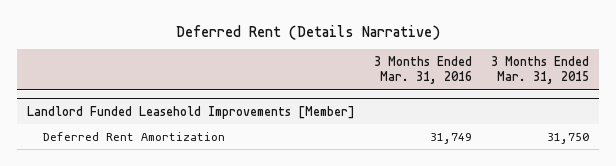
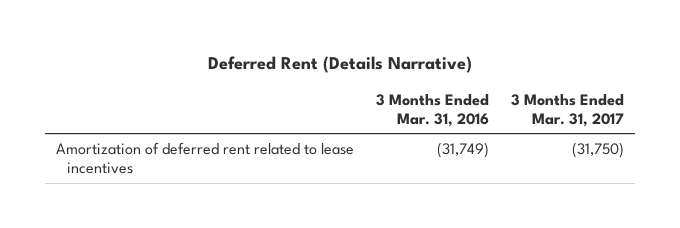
- | 3 Months Ended Mar. 31, 2016 | 3 Months Ended Mar. 31, 2015
+ | 3 Months Ended Mar. 31, 2016 | 3 Months Ended Mar. 31, 2017
- Landlord Funded Leasehold Improvements [Member]
- Deferred Rent Amortization | 31,749 | 31,750
+ Amortization of deferred rent related to lease incentives | (31,749) | (31,750)

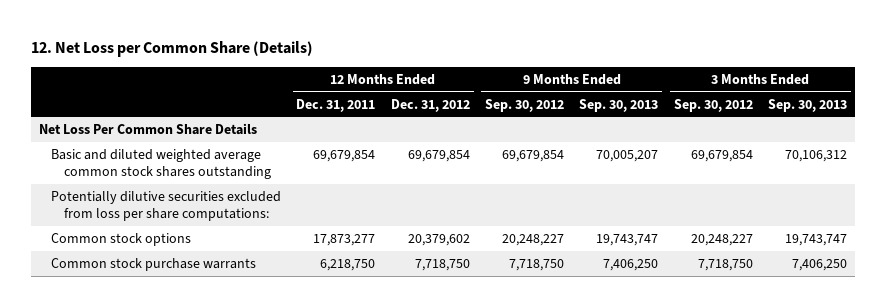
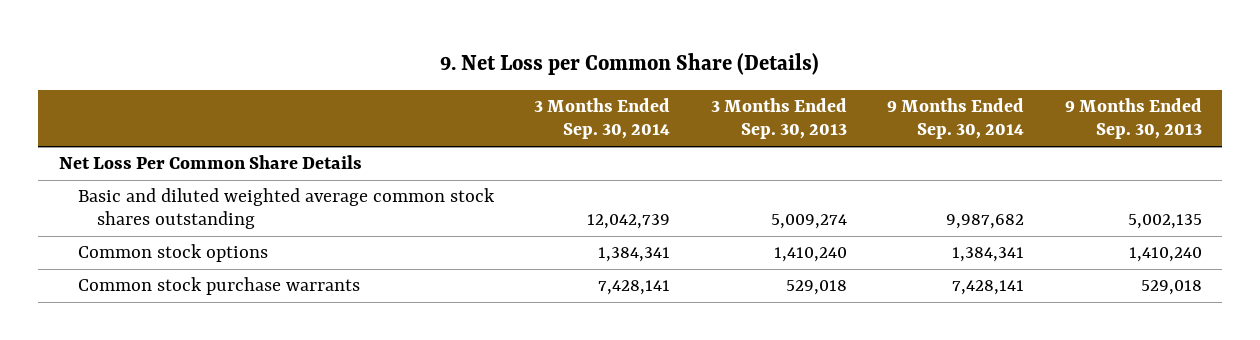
- 12. Net Loss per Common Share (Details)
+ 9. Net Loss per Common Share (Details)
- | 12 Months Ended Dec. 31, 2011 | 12 Months Ended Dec. 31, 2012 | 9 Months Ended Sep. 30, 2012 | 9 Months Ended Sep. 30, 2013 | 3 Months Ended Sep. 30, 2012 | 3 Months Ended Sep. 30, 2013
+ | 3 Months Ended Sep. 30, 2014 | 3 Months Ended Sep. 30, 2013 | 9 Months Ended Sep. 30, 2014 | 9 Months Ended Sep. 30, 2013
- Basic and diluted weighted average common stock shares outstanding | 69,679,854 | 69,679,854 | 69,679,854 | 70,005,207 | 69,679,854 | 70,106,312
- Potentially dilutive securities excluded from loss per share computations:
- Common stock options | 17,873,277 | 20,379,602 | 20,248,227 | 19,743,747 | 20,248,227 | 19,743,747
- Common stock purchase warrants | 6,218,750 | 7,718,750 | 7,718,750 | 7,406,250 | 7,718,750 | 7,406,250
+ Basic and diluted weighted average common stock shares outstanding | 12,042,739 | 5,009,274 | 9,987,682 | 5,002,135
+ Common stock options | 1,384,341 | 1,410,240 | 1,384,341 | 1,410,240
+ Common stock purchase warrants | 7,428,141 | 529,018 | 7,428,141 | 529,018

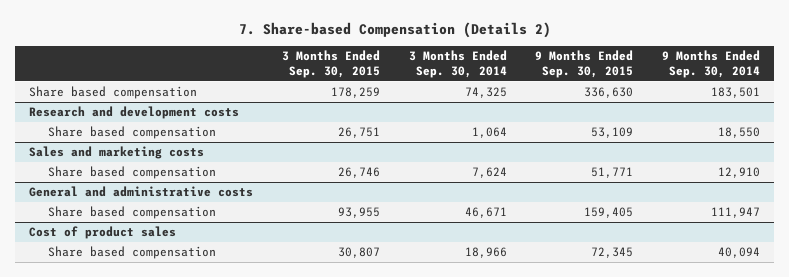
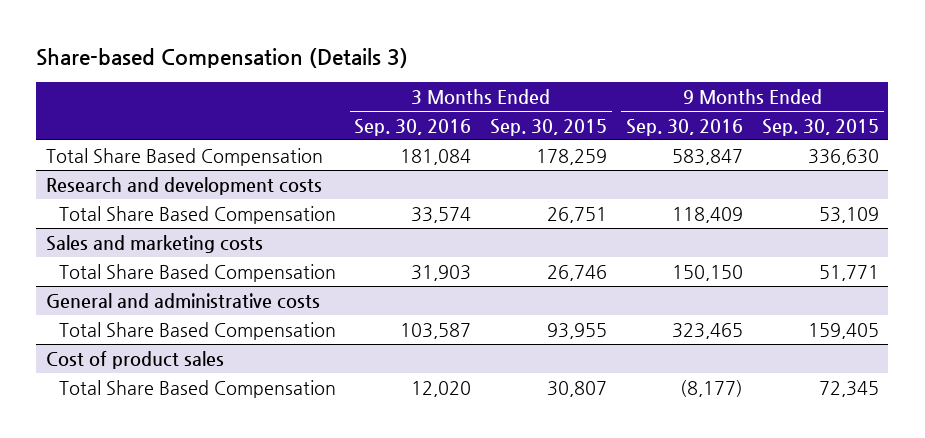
- 7. Share-based Compensation (Details 2)
+ Share-based Compensation (Details 3)
- | 3 Months Ended Sep. 30, 2015 | 3 Months Ended Sep. 30, 2014 | 9 Months Ended Sep. 30, 2015 | 9 Months Ended Sep. 30, 2014
+ | 3 Months Ended Sep. 30, 2016 | 3 Months Ended Sep. 30, 2015 | 9 Months Ended Sep. 30, 2016 | 9 Months Ended Sep. 30, 2015
- Share based compensation | 178,259 | 74,325 | 336,630 | 183,501
+ Total Share Based Compensation | 181,084 | 178,259 | 583,847 | 336,630
@ Research and development costs
- Share based compensation | 26,751 | 1,064 | 53,109 | 18,550
+ Total Share Based Compensation | 33,574 | 26,751 | 118,409 | 53,109
@ Sales and marketing costs
- Share based compensation | 26,746 | 7,624 | 51,771 | 12,910
+ Total Share Based Compensation | 31,903 | 26,746 | 150,150 | 51,771
@ General and administrative costs
- Share based compensation | 93,955 | 46,671 | 159,405 | 111,947
+ Total Share Based Compensation | 103,587 | 93,955 | 323,465 | 159,405
@ Cost of product sales
- Share based compensation | 30,807 | 18,966 | 72,345 | 40,094
+ Total Share Based Compensation | 12,020 | 30,807 | (8,177) | 72,345

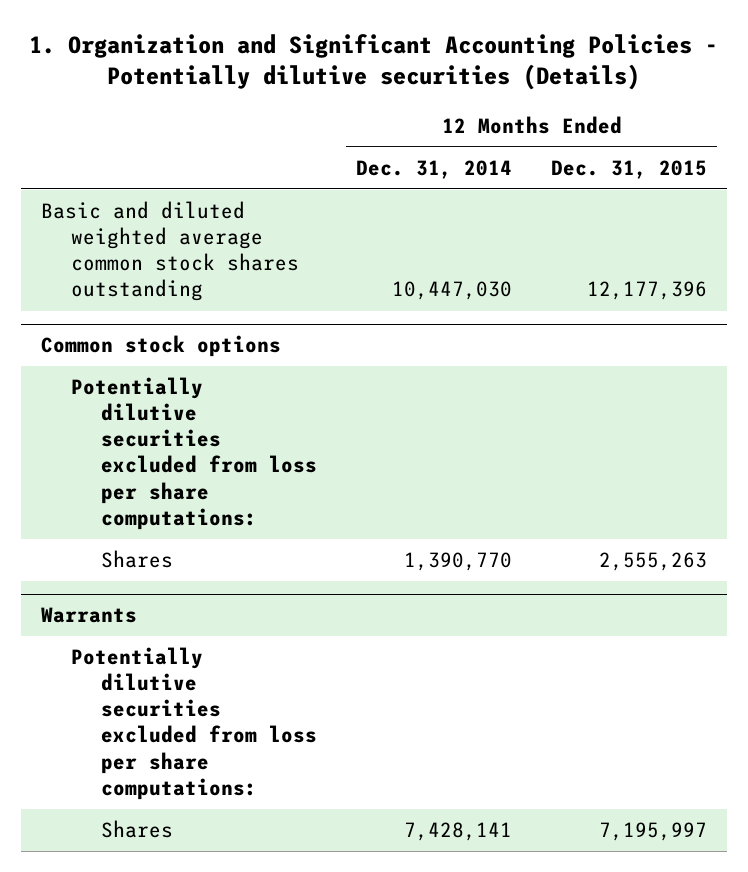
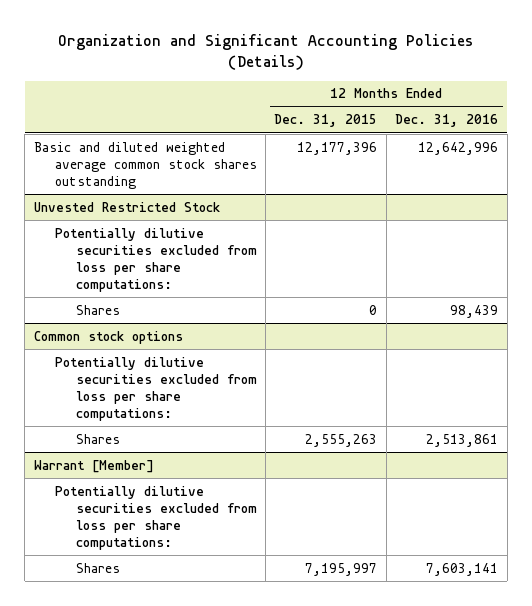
- 1. Organization and Significant Accounting Policies - Potentially dilutive securities (Details)
+ Organization and Significant Accounting Policies (Details)
- | 12 Months Ended Dec. 31, 2014 | 12 Months Ended Dec. 31, 2015
+ | 12 Months Ended Dec. 31, 2015 | 12 Months Ended Dec. 31, 2016
+ Unvested Restricted Stock
+ Potentially dilutive securities excluded from loss per share computations:
+ Shares | 0 | 98,439
- Warrants
+ Warrant [Member]

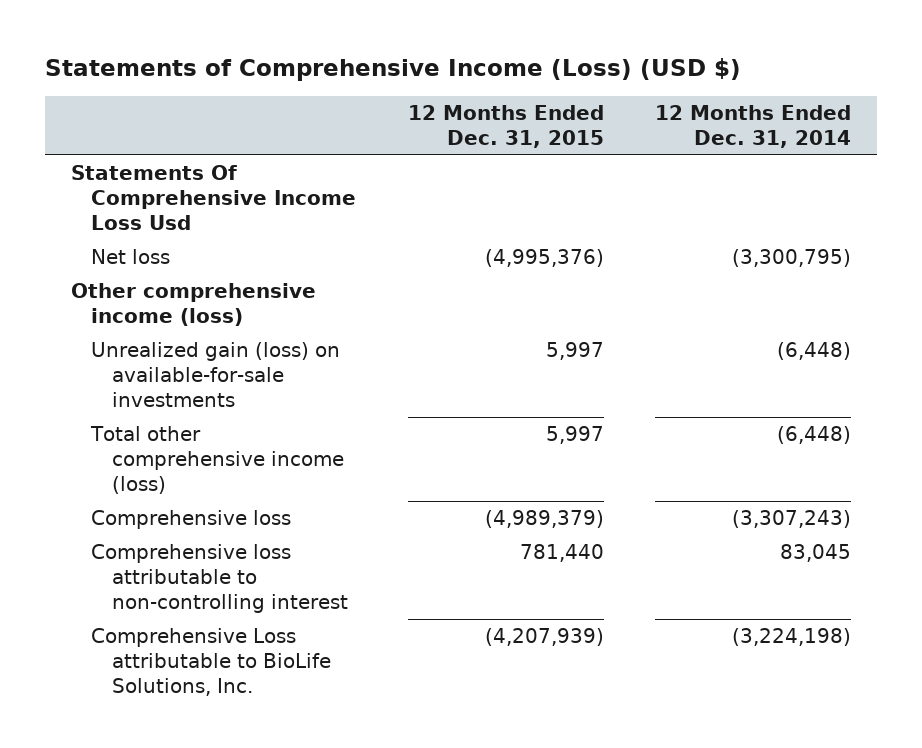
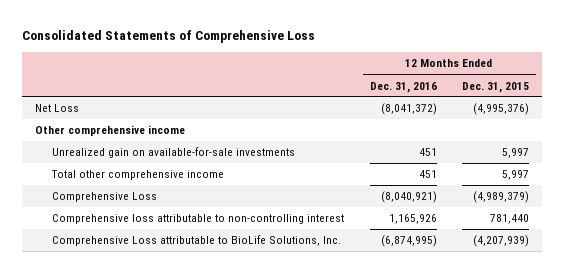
- Statements of Comprehensive Income (Loss) (USD $)
+ Consolidated Statements of Comprehensive Loss
- | 12 Months Ended Dec. 31, 2015 | 12 Months Ended Dec. 31, 2014
+ | 12 Months Ended Dec. 31, 2016 | 12 Months Ended Dec. 31, 2015
- Statements Of Comprehensive Income Loss Usd
- Net loss | (4,995,376) | (3,300,795)
- Other comprehensive income (loss)
- Unrealized gain (loss) on available-for-sale investments | 5,997 | (6,448)
- Total other comprehensive income (loss) | 5,997 | (6,448)
- Comprehensive loss | (4,989,379) | (3,307,243)
+ Net Loss | (8,041,372) | (4,995,376)
+ Other comprehensive income
+ Unrealized gain on available-for-sale investments | 451 | 5,997
+ Total other comprehensive income | 451 | 5,997
+ Comprehensive Loss | (8,040,921) | (4,989,379)

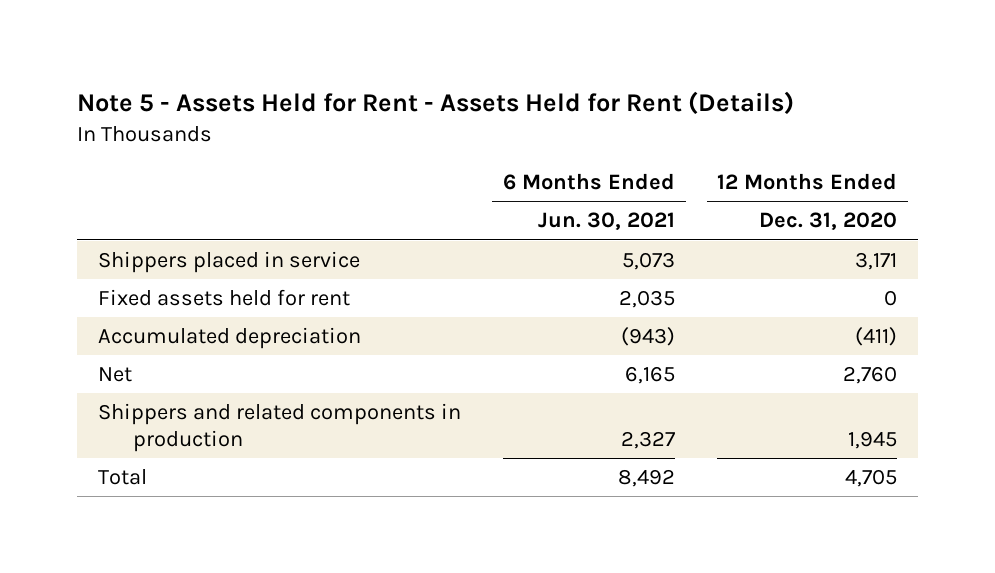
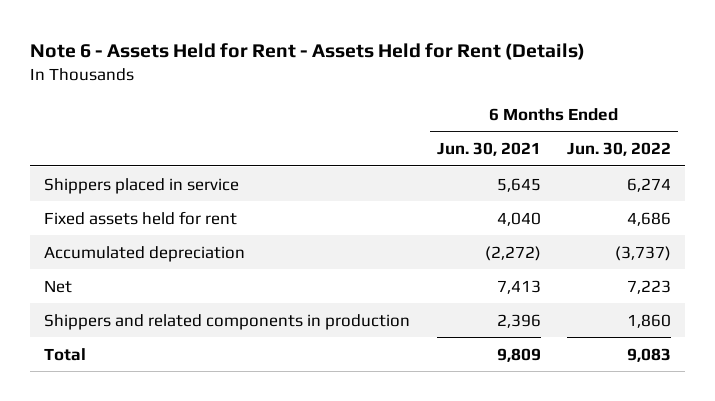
- Note 5 - Assets Held for Rent - Assets Held for Rent (Details)
+ Note 6 - Assets Held for Rent - Assets Held for Rent (Details)
- | 6 Months Ended Jun. 30, 2021 | 12 Months Ended Dec. 31, 2020
+ | 6 Months Ended Jun. 30, 2021 | 6 Months Ended Jun. 30, 2022
- Shippers placed in service | 5,073 | 3,171
- Fixed assets held for rent | 2,035 | 0
- Accumulated depreciation | (943) | (411)
- Net | 6,165 | 2,760
- Shippers and related components in production | 2,327 | 1,945
- Total | 8,492 | 4,705
+ Shippers placed in service | 5,645 | 6,274
+ Fixed assets held for rent | 4,040 | 4,686
+ Accumulated depreciation | (2,272) | (3,737)
+ Net | 7,413 | 7,223
+ Shippers and related components in production | 2,396 | 1,860
+ Total | 9,809 | 9,083

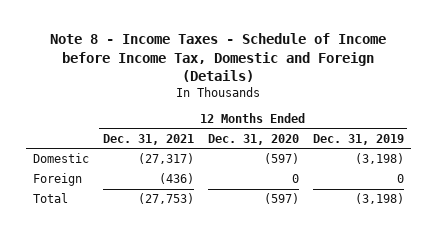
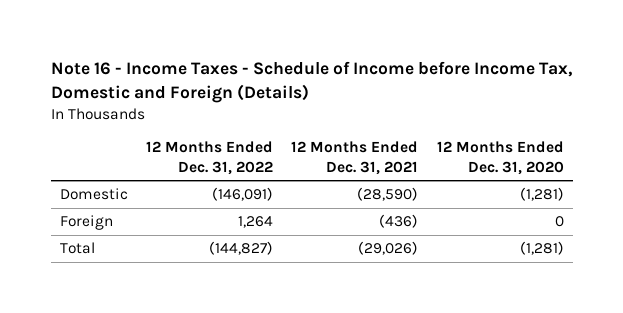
- Note 8 - Income Taxes - Schedule of Income before Income Tax, Domestic and Foreign (Details)
+ Note 16 - Income Taxes - Schedule of Income before Income Tax, Domestic and Foreign (Details)
- | 12 Months Ended Dec. 31, 2021 | 12 Months Ended Dec. 31, 2020 | 12 Months Ended Dec. 31, 2019
+ | 12 Months Ended Dec. 31, 2022 | 12 Months Ended Dec. 31, 2021 | 12 Months Ended Dec. 31, 2020
- Domestic | (27,317) | (597) | (3,198)
+ Domestic | (146,091) | (28,590) | (1,281)
- Total | (27,753) | (597) | (3,198)
+ Total | (144,827) | (29,026) | (1,281)

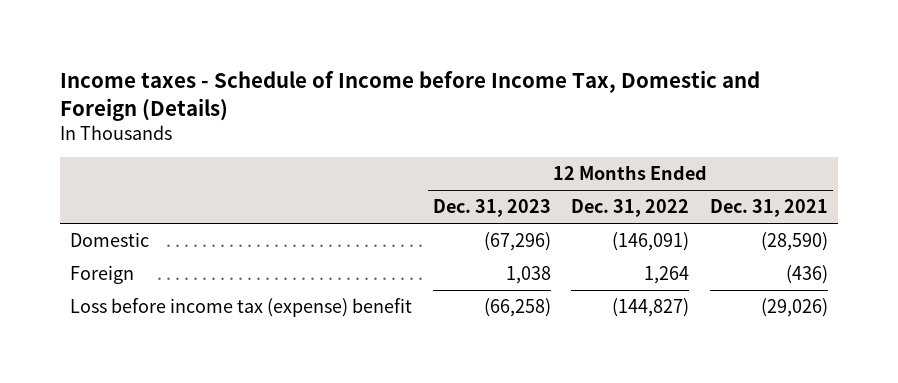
- Note 16 - Income Taxes - Schedule of Income before Income Tax, Domestic and Foreign (Details)
+ Income taxes - Schedule of Income before Income Tax, Domestic and Foreign (Details)
- | 12 Months Ended Dec. 31, 2022 | 12 Months Ended Dec. 31, 2021 | 12 Months Ended Dec. 31, 2020
+ | 12 Months Ended Dec. 31, 2023 | 12 Months Ended Dec. 31, 2022 | 12 Months Ended Dec. 31, 2021
- Total | (144,827) | (29,026) | (1,281)
+ Loss before income tax (expense) benefit | (66,258) | (144,827) | (29,026)

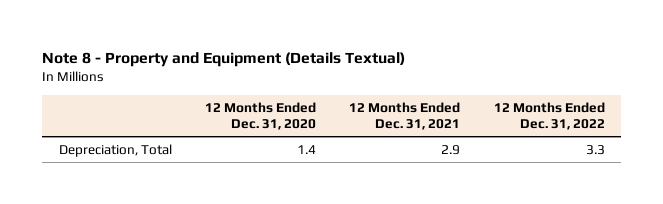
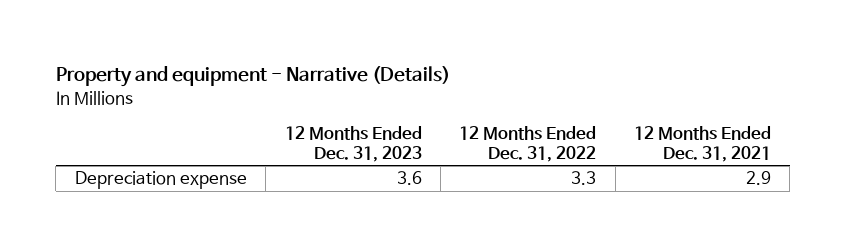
- Note 8 - Property and Equipment (Details Textual)
+ Property and equipment - Narrative (Details)
- | 12 Months Ended Dec. 31, 2020 | 12 Months Ended Dec. 31, 2021 | 12 Months Ended Dec. 31, 2022
+ | 12 Months Ended Dec. 31, 2023 | 12 Months Ended Dec. 31, 2022 | 12 Months Ended Dec. 31, 2021
- Depreciation, Total | 1.4 | 2.9 | 3.3
+ Depreciation expense | 3.6 | 3.3 | 2.9

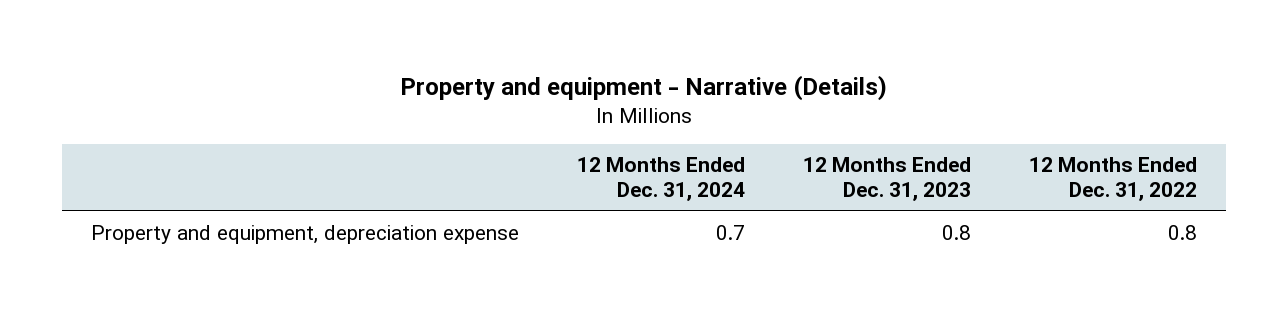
- | 12 Months Ended Dec. 31, 2023 | 12 Months Ended Dec. 31, 2022 | 12 Months Ended Dec. 31, 2021
+ | 12 Months Ended Dec. 31, 2024 | 12 Months Ended Dec. 31, 2023 | 12 Months Ended Dec. 31, 2022
- Depreciation expense | 3.6 | 3.3 | 2.9
+ Property and equipment, depreciation expense | 0.7 | 0.8 | 0.8

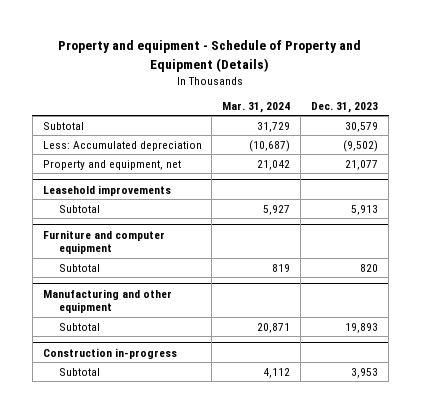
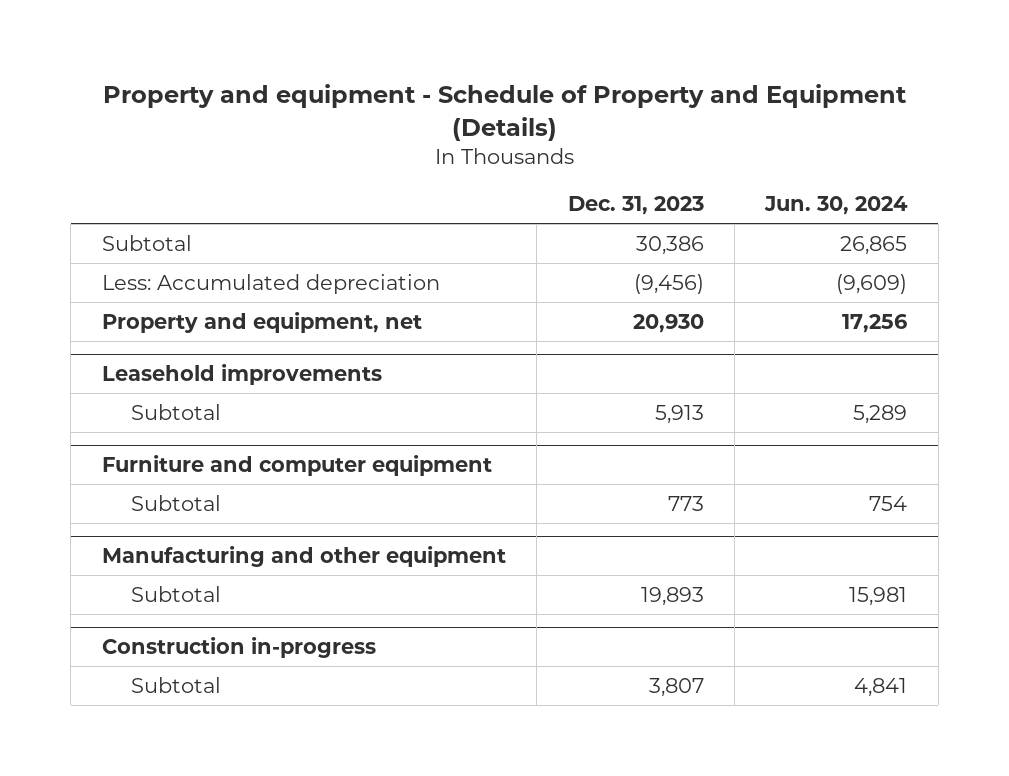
- | Mar. 31, 2024 | Dec. 31, 2023
+ | Dec. 31, 2023 | Jun. 30, 2024
- Subtotal | 31,729 | 30,579
- Less: Accumulated depreciation | (10,687) | (9,502)
- Property and equipment, net | 21,042 | 21,077
+ Subtotal | 30,386 | 26,865
+ Less: Accumulated depreciation | (9,456) | (9,609)
+ Property and equipment, net | 20,930 | 17,256
@ Furniture and computer equipment
- Subtotal | 819 | 820
+ Subtotal | 773 | 754
@ Construction in-progress
- Subtotal | 4,112 | 3,953
+ Subtotal | 3,807 | 4,841

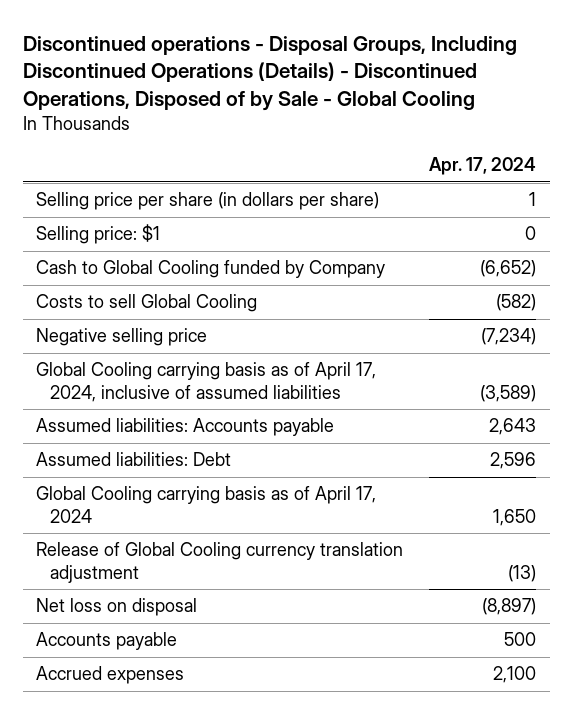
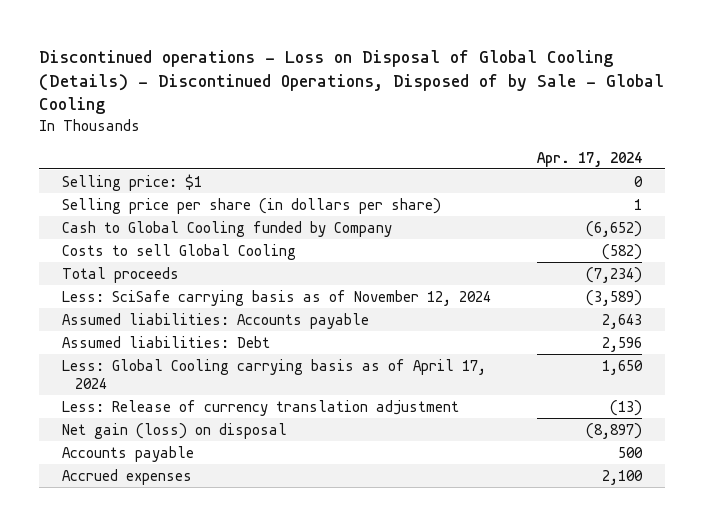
- Discontinued operations - Disposal Groups, Including Discontinued Operations (Details) - Discontinued Operations, Disposed of by Sale - Global Cooling
+ Discontinued operations - Loss on Disposal of Global Cooling (Details) - Discontinued Operations, Disposed of by Sale - Global Cooling
moved down: Selling price per share (in dollars per share) | 1
- Negative selling price | (7,234)
- Global Cooling carrying basis as of April 17, 2024, inclusive of assumed liabilities | (3,589)
+ Total proceeds | (7,234)
+ Less: SciSafe carrying basis as of November 12, 2024 | (3,589)
- Global Cooling carrying basis as of April 17, 2024 | 1,650
- Release of Global Cooling currency translation adjustment | (13)
- Net loss on disposal | (8,897)
+ Less: Global Cooling carrying basis as of April 17, 2024 | 1,650
+ Less: Release of currency translation adjustment | (13)
+ Net gain (loss) on disposal | (8,897)

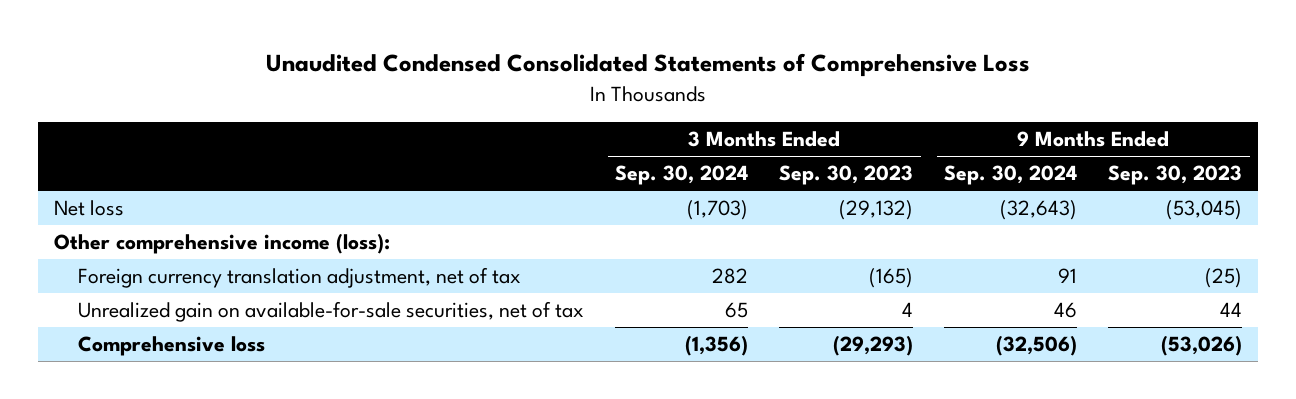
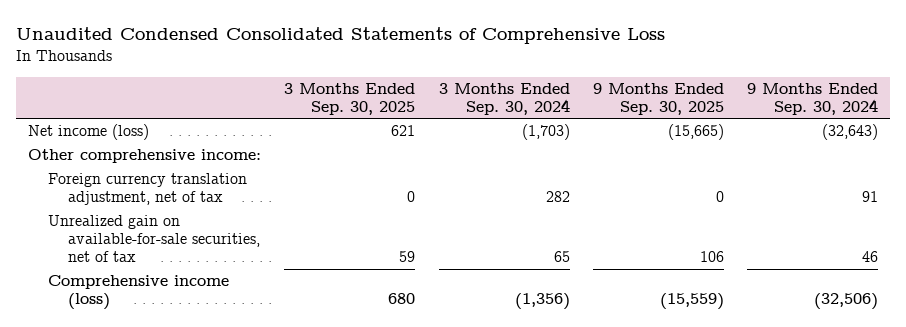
- | 3 Months Ended Sep. 30, 2024 | 3 Months Ended Sep. 30, 2023 | 9 Months Ended Sep. 30, 2024 | 9 Months Ended Sep. 30, 2023
+ | 3 Months Ended Sep. 30, 2025 | 3 Months Ended Sep. 30, 2024 | 9 Months Ended Sep. 30, 2025 | 9 Months Ended Sep. 30, 2024
- Net loss | (1,703) | (29,132) | (32,643) | (53,045)
- Other comprehensive income (loss):
+ Net income (loss) | 621 | (1,703) | (15,665) | (32,643)
+ Other comprehensive income:
- Comprehensive loss | (1,356) | (29,293) | (32,506) | (53,026)
+ Comprehensive income (loss) | 680 | (1,356) | (15,559) | (32,506)

